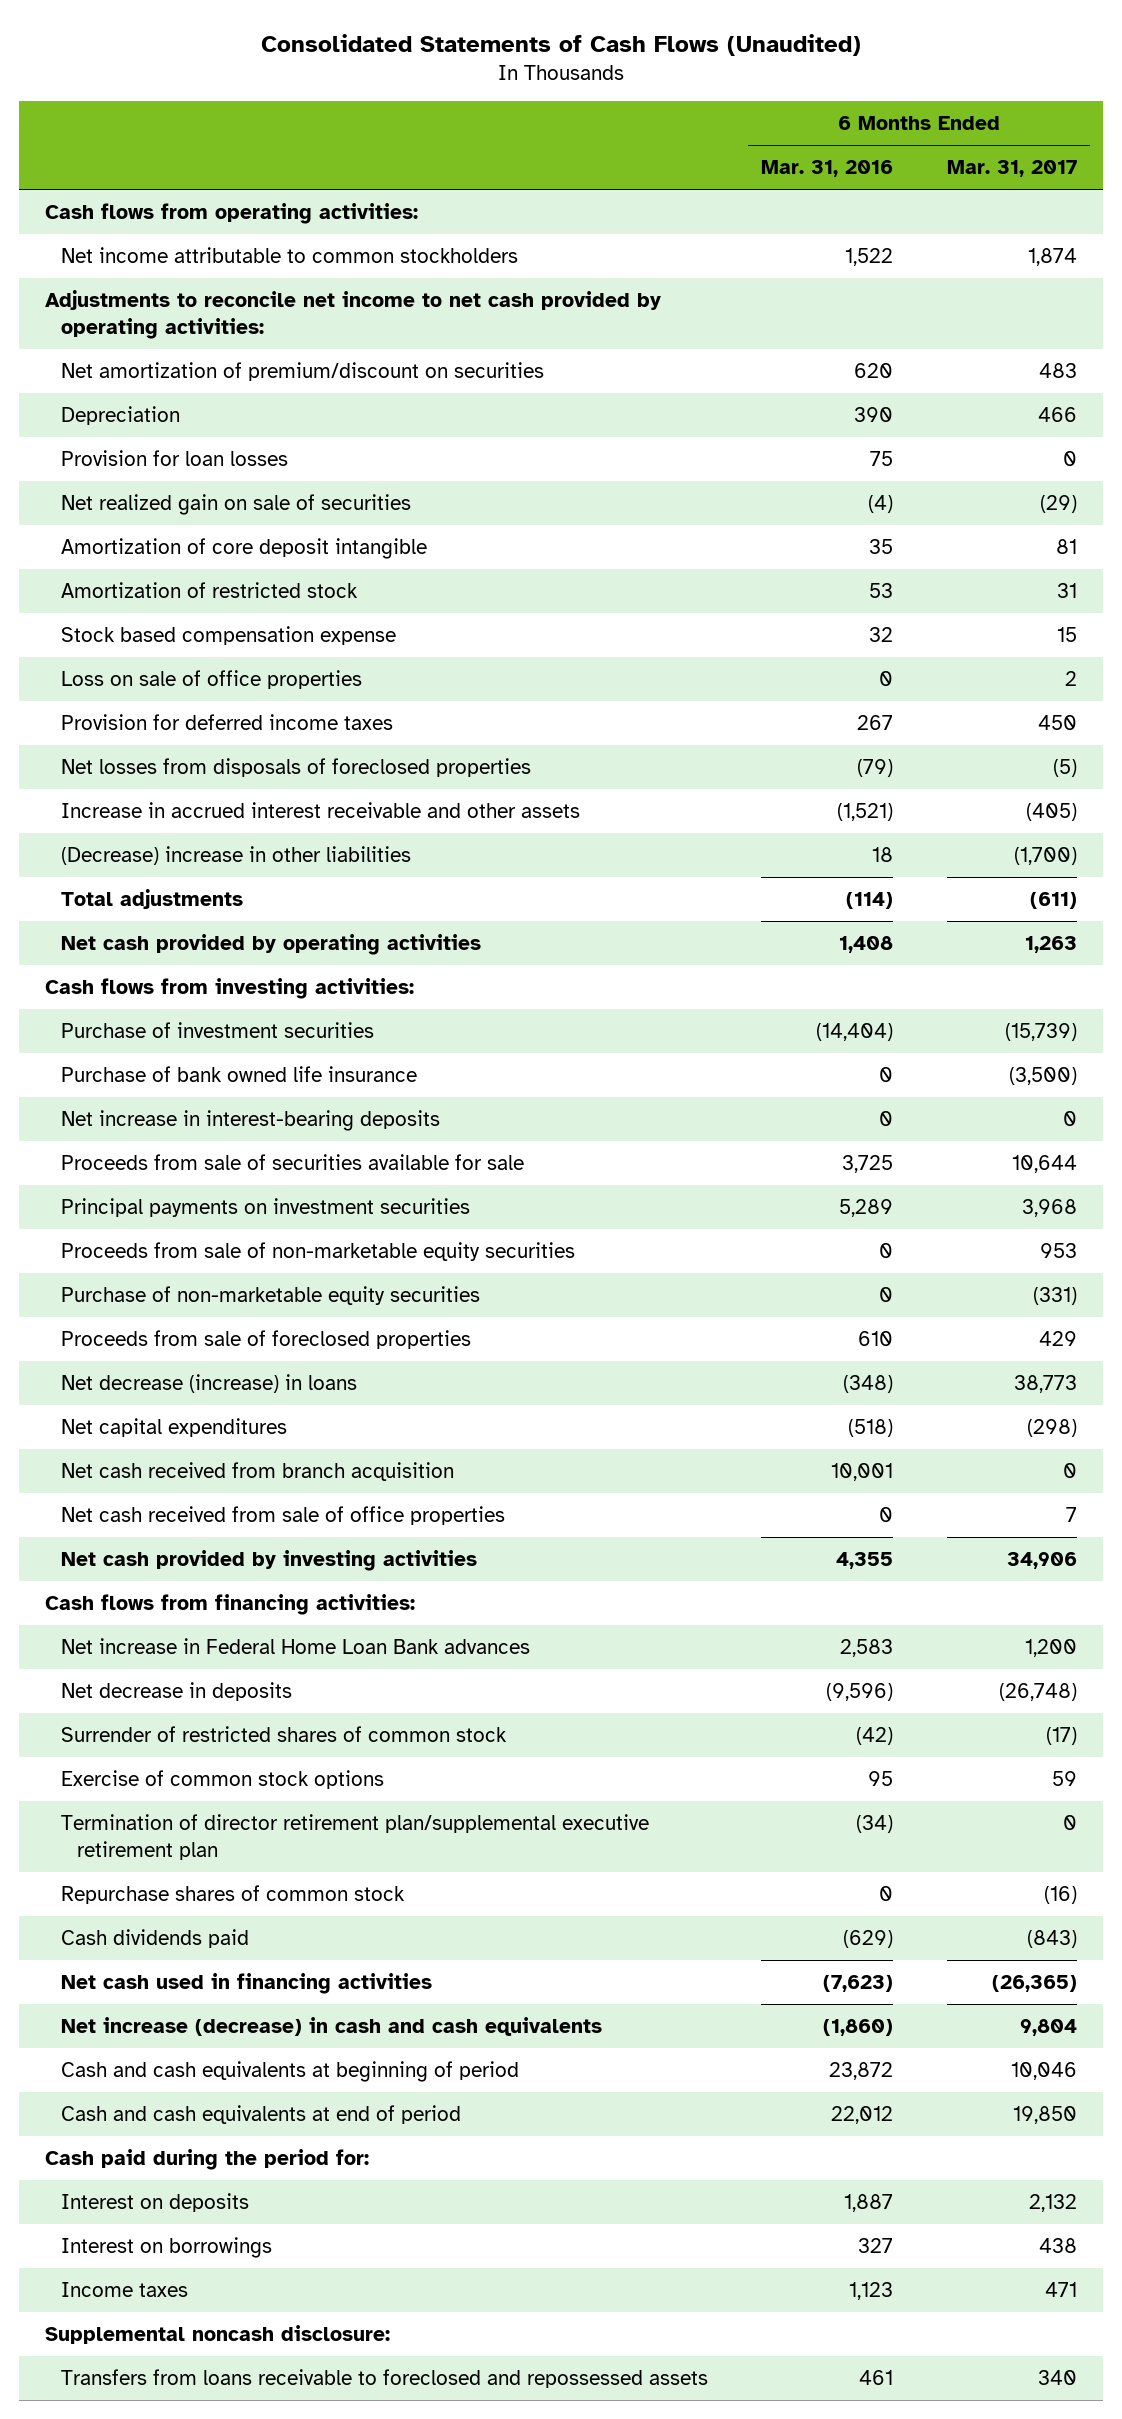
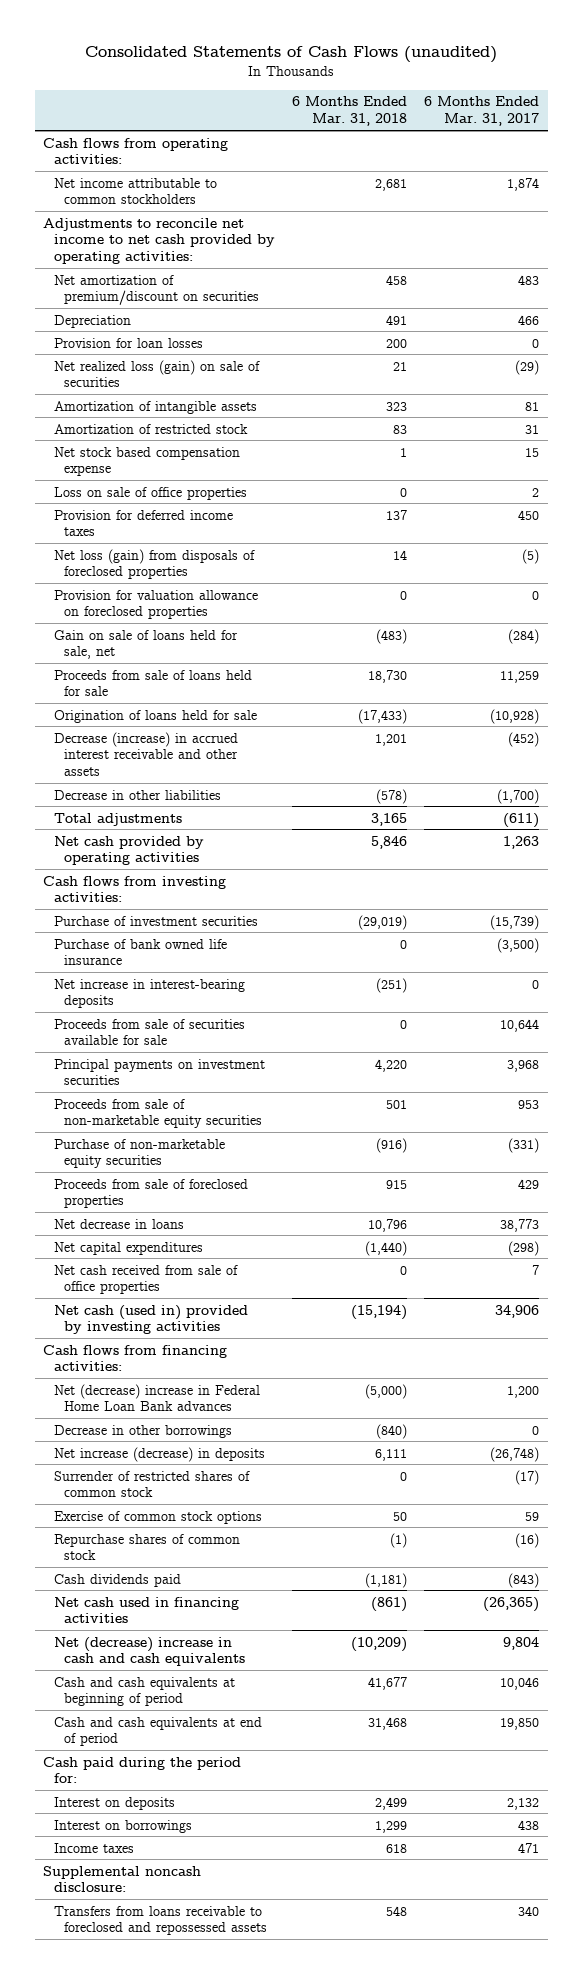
- Consolidated Statements of Cash Flows (Unaudited)
+ Consolidated Statements of Cash Flows (unaudited)
- | 6 Months Ended Mar. 31, 2016 | 6 Months Ended Mar. 31, 2017
+ | 6 Months Ended Mar. 31, 2018 | 6 Months Ended Mar. 31, 2017
- Net realized gain on sale of securities | (4) | (29)
- Amortization of core deposit intangible | 35 | 81
+ Net realized loss (gain) on sale of securities | 21 | (29)
+ Amortization of intangible assets | 323 | 81
- Stock based compensation expense | 32 | 15
+ Net stock based compensation expense | 1 | 15
- Net losses from disposals of foreclosed properties | (79) | (5)
- Increase in accrued interest receivable and other assets | (1,521) | (405)
- (Decrease) increase in other liabilities | 18 | (1,700)
+ Net loss (gain) from disposals of foreclosed properties | 14 | (5)
+ Provision for valuation allowance on foreclosed properties | 0 | 0
+ Gain on sale of loans held for sale, net | (483) | (284)
+ Proceeds from sale of loans held for sale | 18,730 | 11,259
+ Origination of loans held for sale | (17,433) | (10,928)
+ Decrease (increase) in accrued interest receivable and other assets | 1,201 | (452)
+ Decrease in other liabilities | (578) | (1,700)
- Net decrease (increase) in loans | (348) | 38,773
+ Net decrease in loans | 10,796 | 38,773
- Net cash received from branch acquisition | 10,001 | 0
- Net cash provided by investing activities | 4,355 | 34,906
+ Net cash (used in) provided by investing activities | (15,194) | 34,906
- Net increase in Federal Home Loan Bank advances | 2,583 | 1,200
- Net decrease in deposits | (9,596) | (26,748)
+ Net (decrease) increase in Federal Home Loan Bank advances | (5,000) | 1,200
+ Decrease in other borrowings | (840) | 0
+ Net increase (decrease) in deposits | 6,111 | (26,748)
- Termination of director retirement plan/supplemental executive retirement plan | (34) | 0
- Net increase (decrease) in cash and cash equivalents | (1,860) | 9,804
+ Net (decrease) increase in cash and cash equivalents | (10,209) | 9,804

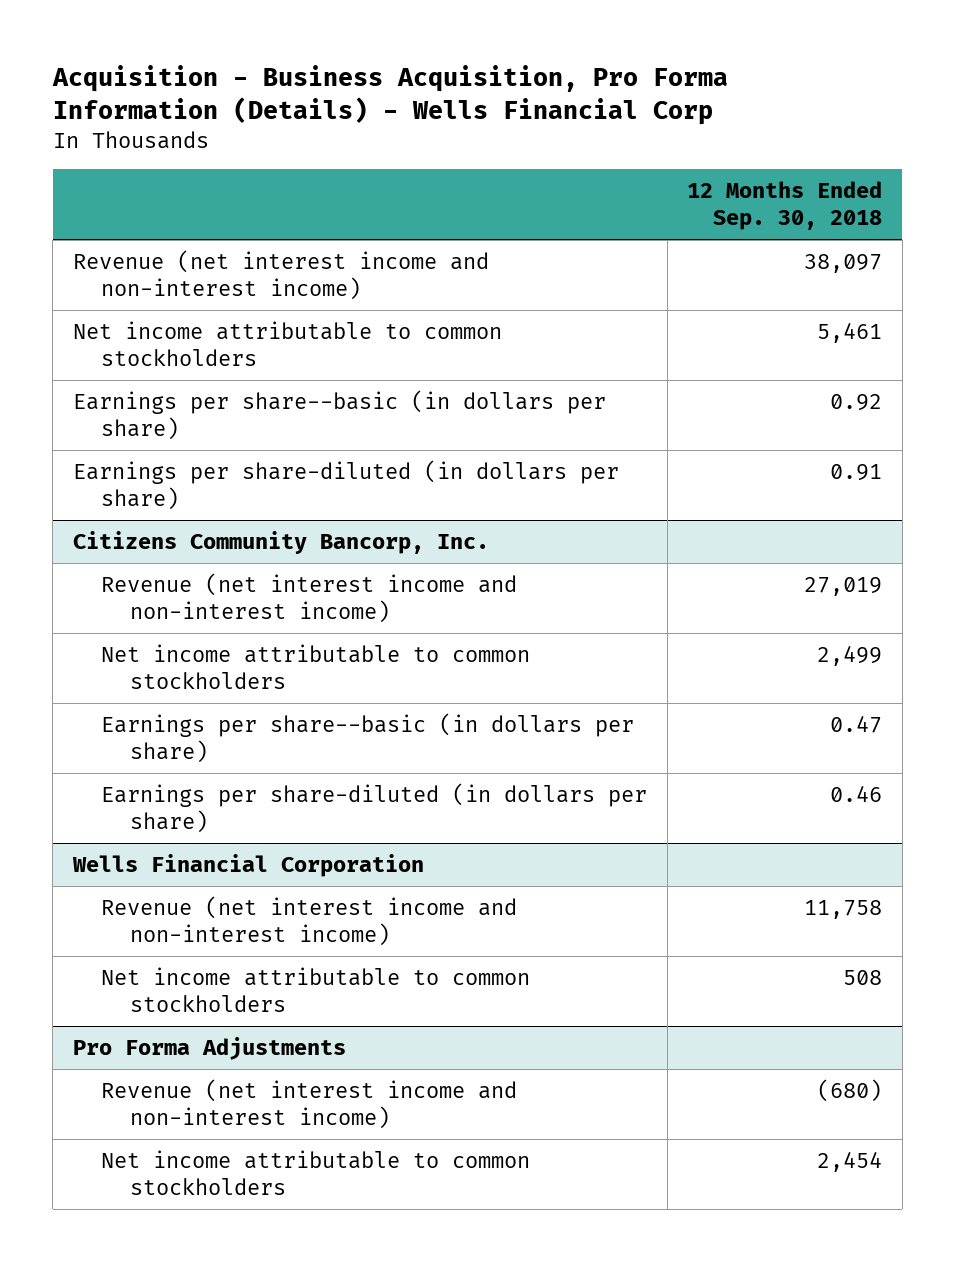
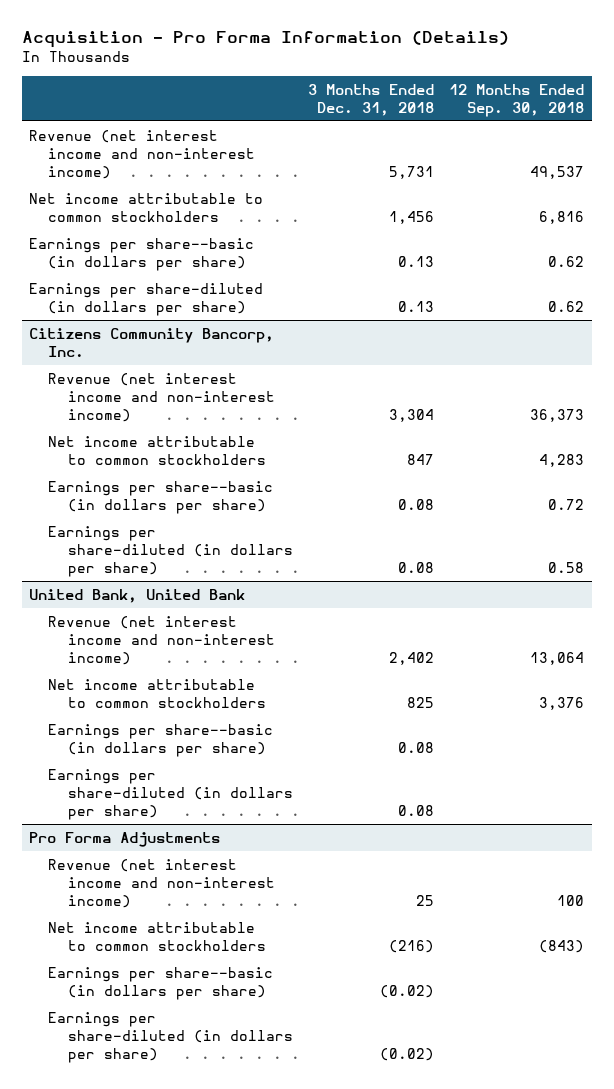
- Acquisition - Business Acquisition, Pro Forma Information (Details) - Wells Financial Corp
+ Acquisition - Pro Forma Information (Details)
- | 12 Months Ended Sep. 30, 2018
+ | 3 Months Ended Dec. 31, 2018 | 12 Months Ended Sep. 30, 2018
- Revenue (net interest income and non-interest income) | 38,097
- Net income attributable to common stockholders | 5,461
- Earnings per share--basic (in dollars per share) | 0.92
- Earnings per share-diluted (in dollars per share) | 0.91
+ Revenue (net interest income and non-interest income) | 5,731 | 49,537
+ Net income attributable to common stockholders | 1,456 | 6,816
+ Earnings per share--basic (in dollars per share) | 0.13 | 0.62
+ Earnings per share-diluted (in dollars per share) | 0.13 | 0.62
@ Citizens Community Bancorp, Inc.
- Revenue (net interest income and non-interest income) | 27,019
- Net income attributable to common stockholders | 2,499
- Earnings per share--basic (in dollars per share) | 0.47
- Earnings per share-diluted (in dollars per share) | 0.46
- Wells Financial Corporation
- Revenue (net interest income and non-interest income) | 11,758
- Net income attributable to common stockholders | 508
@ Citizens Community Bancorp, Inc.
+ Revenue (net interest income and non-interest income) | 3,304 | 36,373
+ Net income attributable to common stockholders | 847 | 4,283
+ Earnings per share--basic (in dollars per share) | 0.08 | 0.72
+ Earnings per share-diluted (in dollars per share) | 0.08 | 0.58
+ United Bank, United Bank
+ Revenue (net interest income and non-interest income) | 2,402 | 13,064
+ Net income attributable to common stockholders | 825 | 3,376
+ Earnings per share--basic (in dollars per share) | 0.08 |
+ Earnings per share-diluted (in dollars per share) | 0.08 |
@ Pro Forma Adjustments
- Revenue (net interest income and non-interest income) | (680)
- Net income attributable to common stockholders | 2,454
+ Revenue (net interest income and non-interest income) | 25 | 100
+ Net income attributable to common stockholders | (216) | (843)
+ Earnings per share--basic (in dollars per share) | (0.02) |
+ Earnings per share-diluted (in dollars per share) | (0.02) |

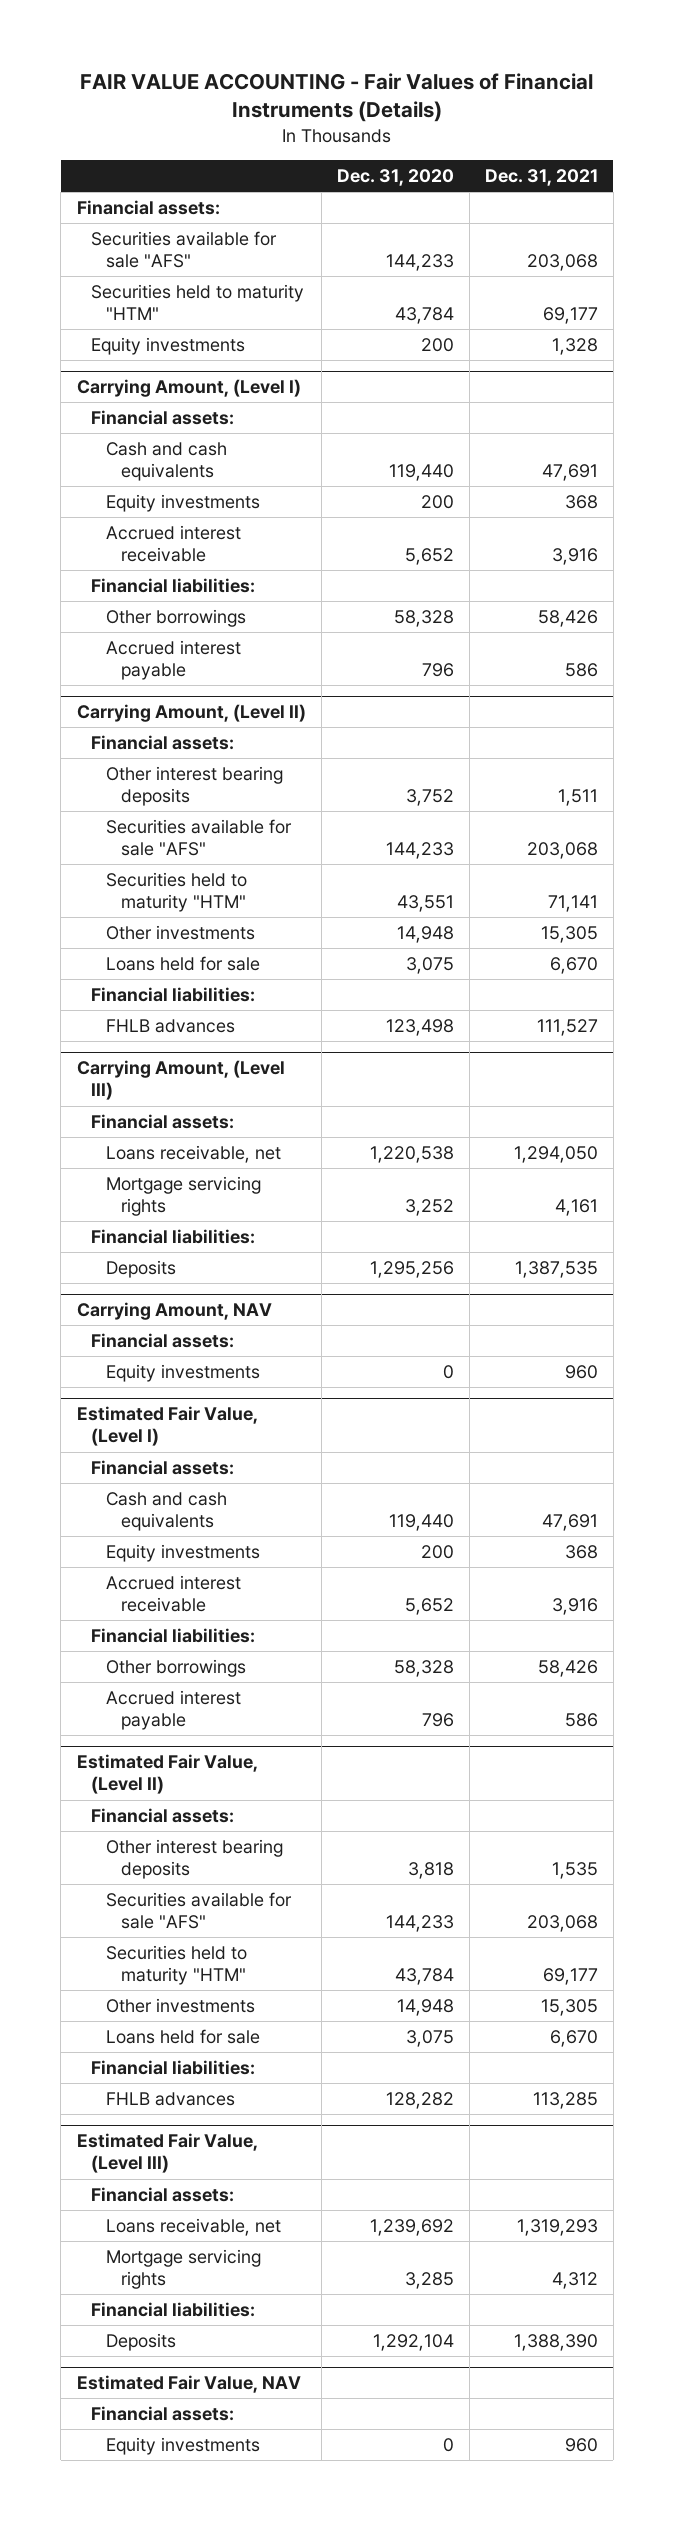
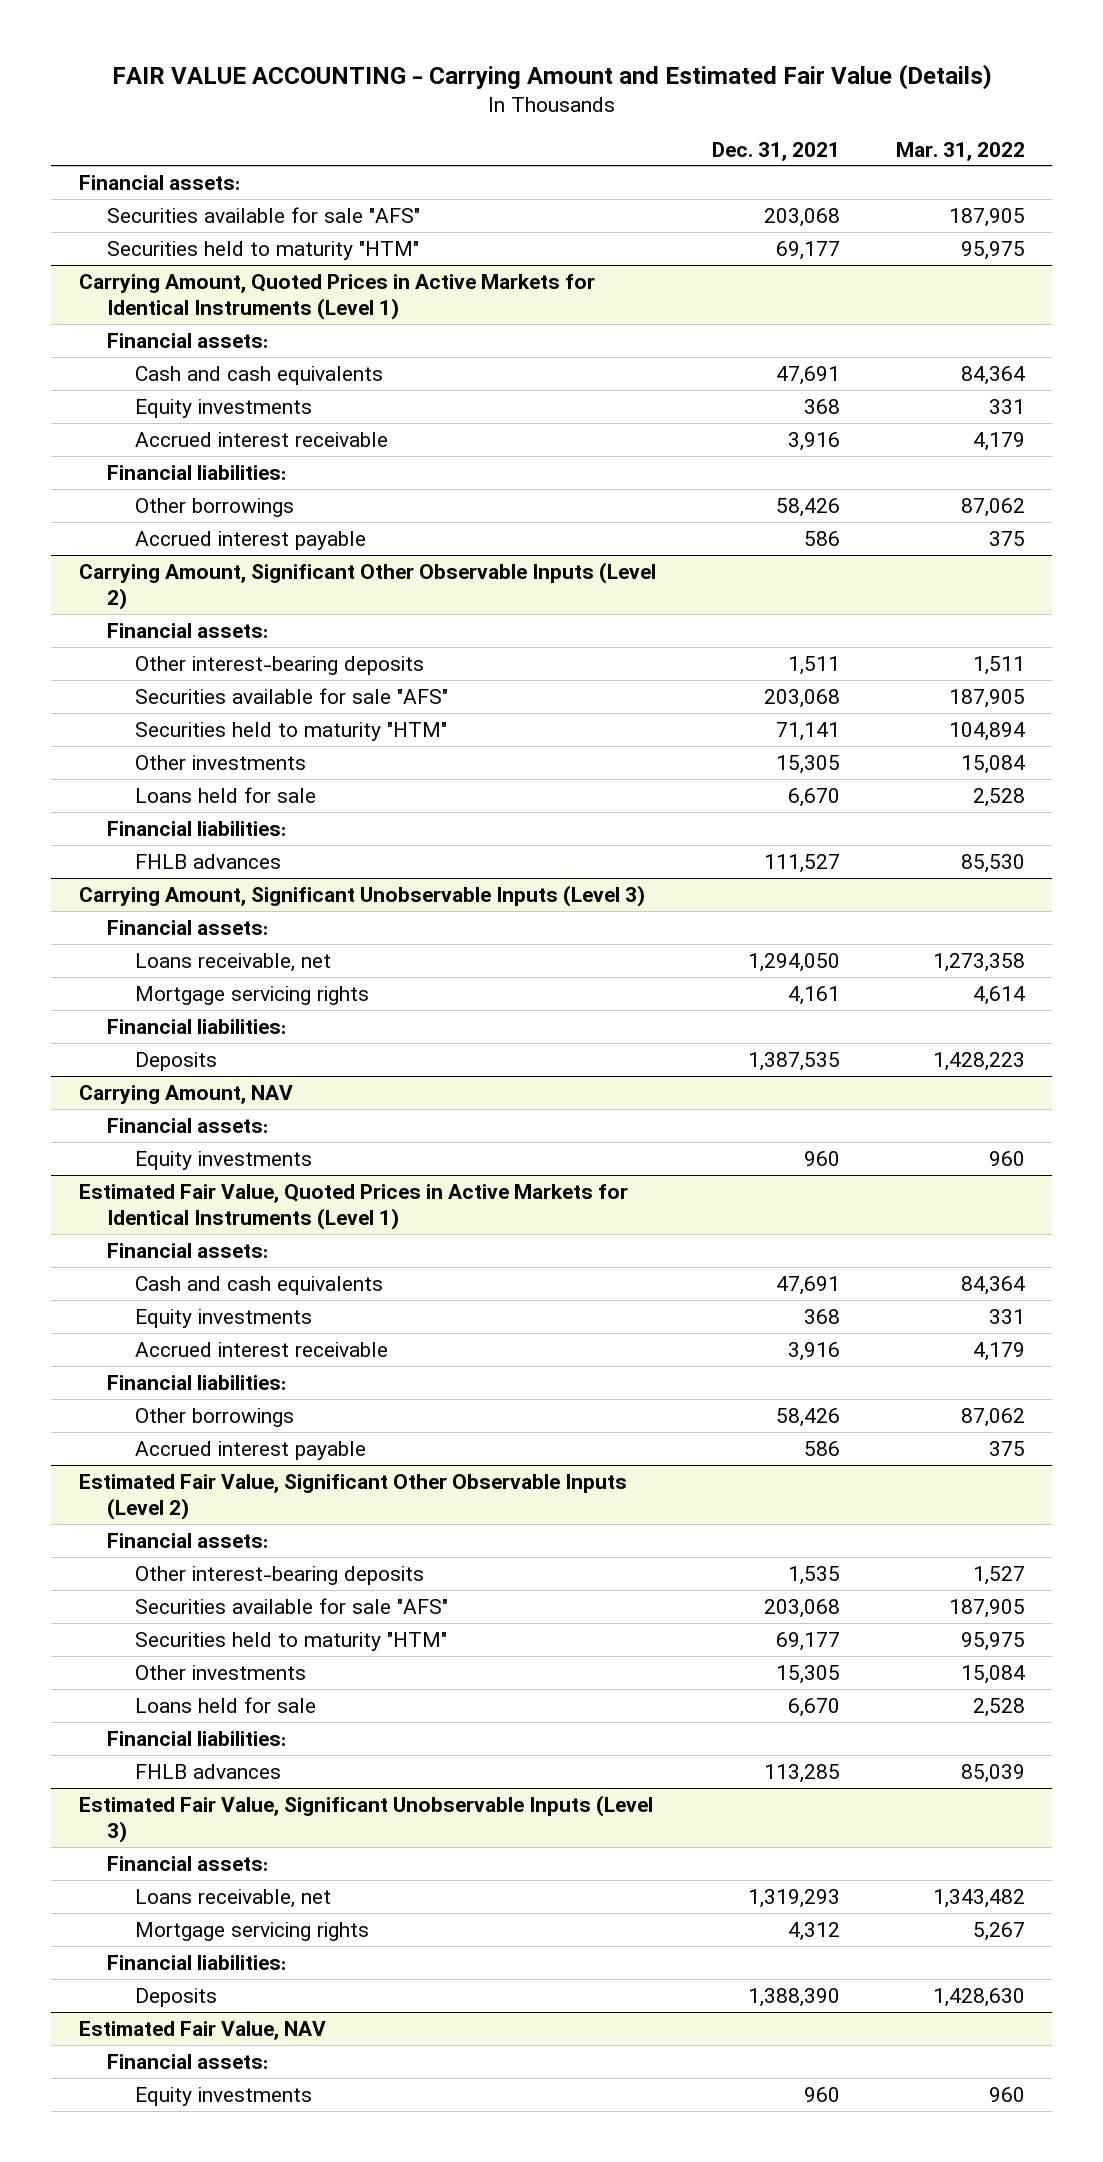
- FAIR VALUE ACCOUNTING - Fair Values of Financial Instruments (Details)
+ FAIR VALUE ACCOUNTING - Carrying Amount and Estimated Fair Value (Details)
- | Dec. 31, 2020 | Dec. 31, 2021
+ | Dec. 31, 2021 | Mar. 31, 2022
- Equity investments | 200 | 1,328
- Carrying Amount, (Level I)
+ Carrying Amount, Quoted Prices in Active Markets for Identical Instruments (Level 1)
- Carrying Amount, (Level II)
+ Carrying Amount, Significant Other Observable Inputs (Level 2)
- Other interest bearing deposits | 3,752 | 1,511
+ Other interest-bearing deposits | 1,511 | 1,511
- Carrying Amount, (Level III)
+ Carrying Amount, Significant Unobservable Inputs (Level 3)
- Estimated Fair Value, (Level I)
+ Estimated Fair Value, Quoted Prices in Active Markets for Identical Instruments (Level 1)
- Estimated Fair Value, (Level II)
+ Estimated Fair Value, Significant Other Observable Inputs (Level 2)
- Other interest bearing deposits | 3,818 | 1,535
+ Other interest-bearing deposits | 1,535 | 1,527
- Estimated Fair Value, (Level III)
+ Estimated Fair Value, Significant Unobservable Inputs (Level 3)

